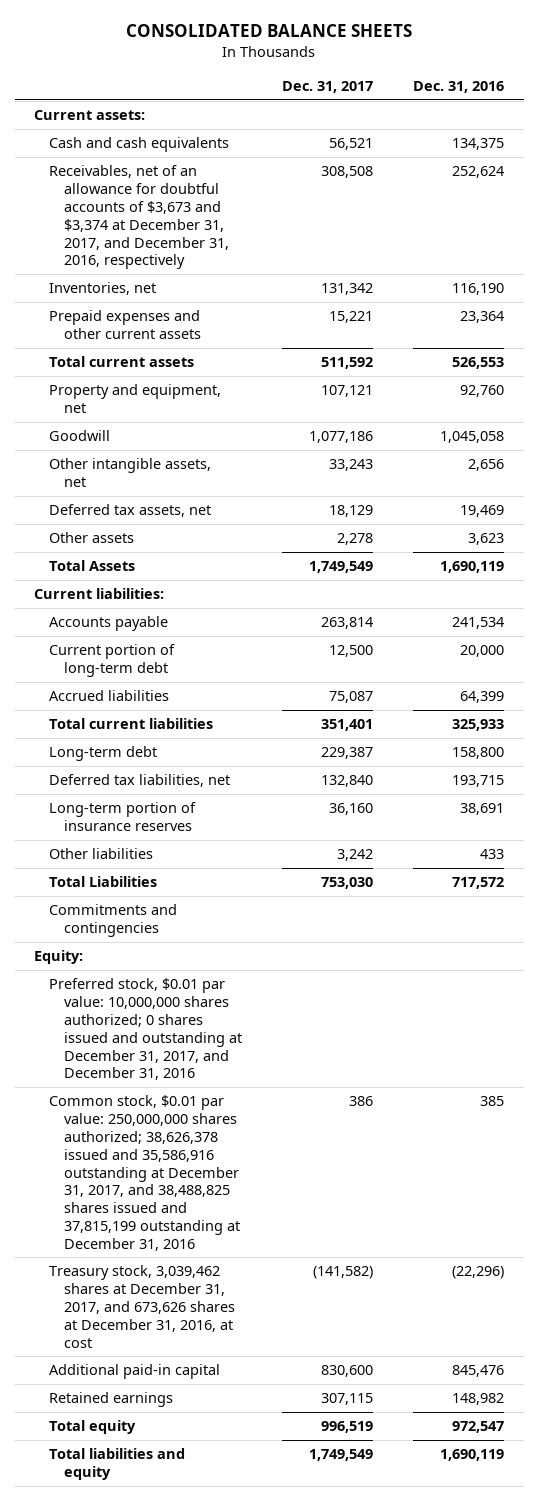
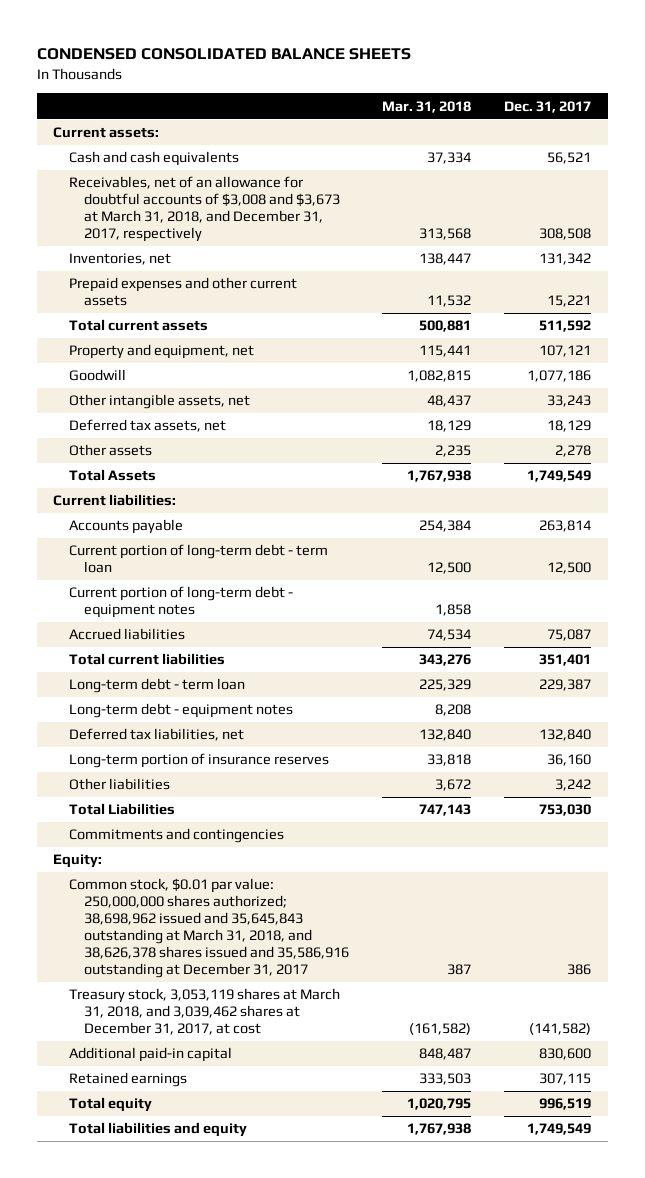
- CONSOLIDATED BALANCE SHEETS
+ CONDENSED CONSOLIDATED BALANCE SHEETS
- | Dec. 31, 2017 | Dec. 31, 2016
+ | Mar. 31, 2018 | Dec. 31, 2017
- Receivables, net of an allowance for doubtful accounts of $3,673 and $3,374 at December 31, 2017, and December 31, 2016, respectively | 308,508 | 252,624
+ Receivables, net of an allowance for doubtful accounts of $3,008 and $3,673 at March 31, 2018, and December 31, 2017, respectively | 313,568 | 308,508
- Current portion of long-term debt | 12,500 | 20,000
+ Current portion of long-term debt - term loan | 12,500 | 12,500
+ Current portion of long-term debt - equipment notes | 1,858 |
- Long-term debt | 229,387 | 158,800
+ Long-term debt - term loan | 225,329 | 229,387
+ Long-term debt - equipment notes | 8,208 |
- Preferred stock, $0.01 par value: 10,000,000 shares authorized; 0 shares issued and outstanding at December 31, 2017, and December 31, 2016
- Common stock, $0.01 par value: 250,000,000 shares authorized; 38,626,378 issued and 35,586,916 outstanding at December 31, 2017, and 38,488,825 shares issued and 37,815,199 outstanding at December 31, 2016 | 386 | 385
- Treasury stock, 3,039,462 shares at December 31, 2017, and 673,626 shares at December 31, 2016, at cost | (141,582) | (22,296)
+ Common stock, $0.01 par value: 250,000,000 shares authorized; 38,698,962 issued and 35,645,843 outstanding at March 31, 2018, and 38,626,378 shares issued and 35,586,916 outstanding at December 31, 2017 | 387 | 386
+ Treasury stock, 3,053,119 shares at March 31, 2018, and 3,039,462 shares at December 31, 2017, at cost | (161,582) | (141,582)

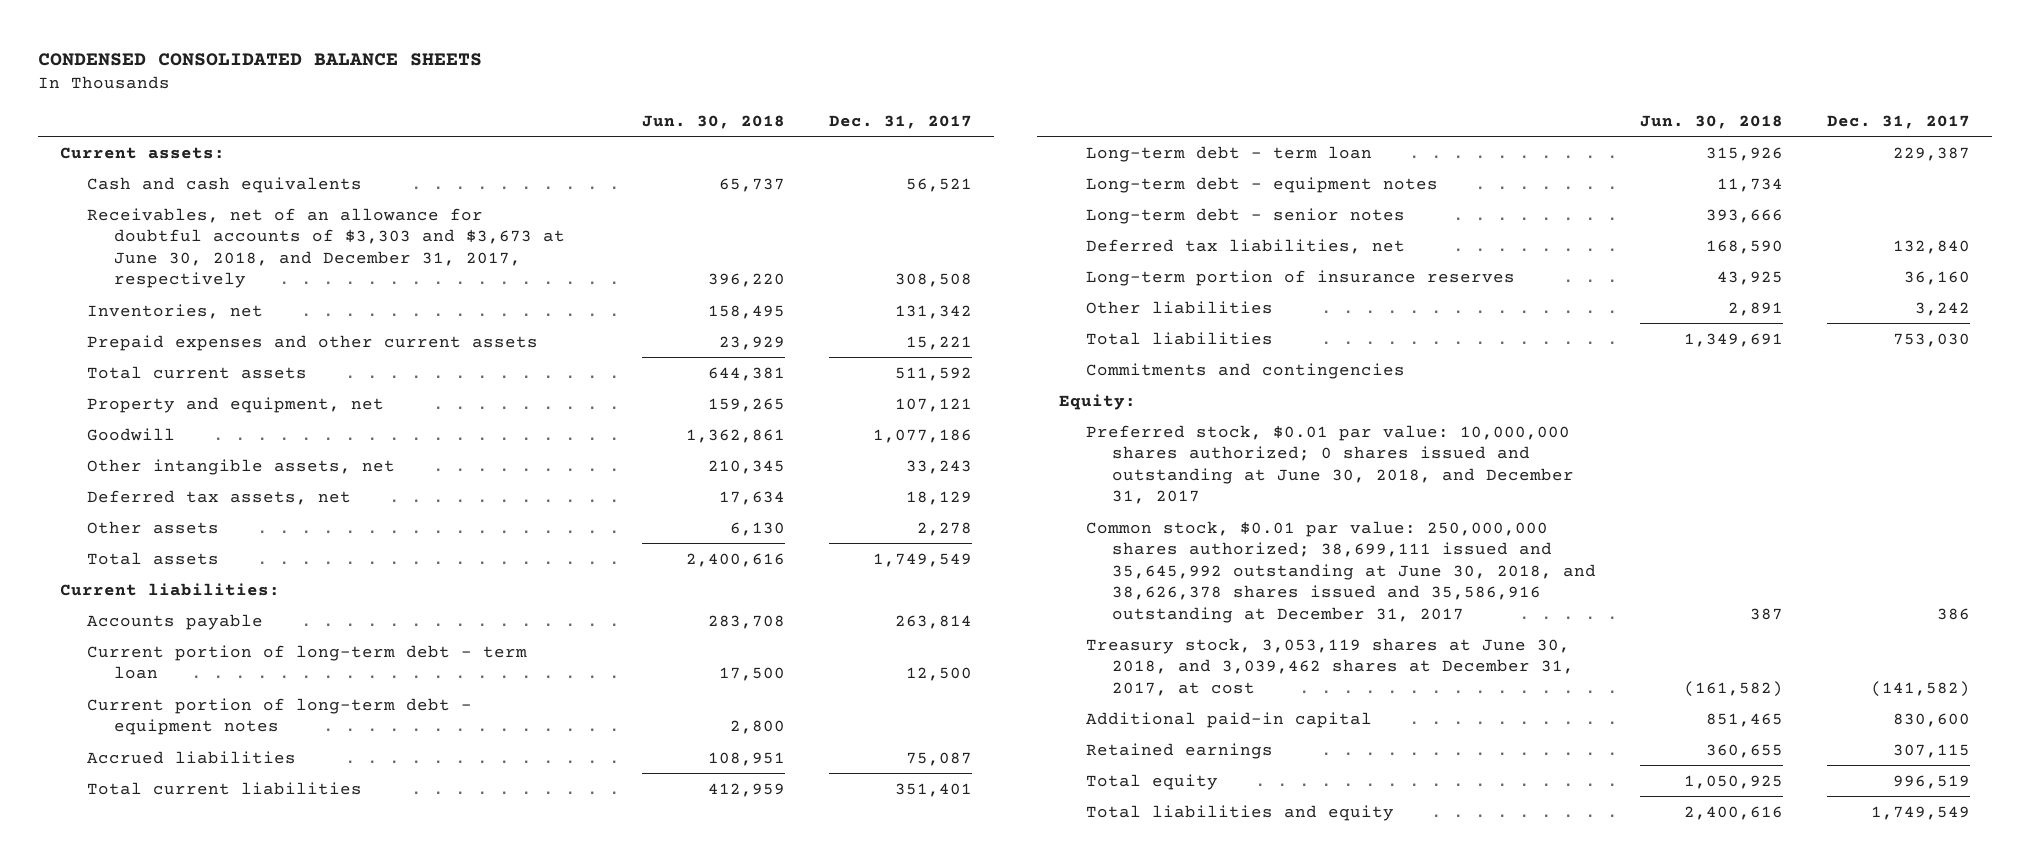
- | Mar. 31, 2018 | Dec. 31, 2017
+ | Jun. 30, 2018 | Dec. 31, 2017
- Receivables, net of an allowance for doubtful accounts of $3,008 and $3,673 at March 31, 2018, and December 31, 2017, respectively | 313,568 | 308,508
+ Receivables, net of an allowance for doubtful accounts of $3,303 and $3,673 at June 30, 2018, and December 31, 2017, respectively | 396,220 | 308,508
- Total Assets | 1,767,938 | 1,749,549
+ Total assets | 2,400,616 | 1,749,549
+ Long-term debt - senior notes | 393,666 |
- Total Liabilities | 747,143 | 753,030
+ Total liabilities | 1,349,691 | 753,030
- Common stock, $0.01 par value: 250,000,000 shares authorized; 38,698,962 issued and 35,645,843 outstanding at March 31, 2018, and 38,626,378 shares issued and 35,586,916 outstanding at December 31, 2017 | 387 | 386
- Treasury stock, 3,053,119 shares at March 31, 2018, and 3,039,462 shares at December 31, 2017, at cost | (161,582) | (141,582)
+ Preferred stock, $0.01 par value: 10,000,000 shares authorized; 0 shares issued and outstanding at June 30, 2018, and December 31, 2017
+ Common stock, $0.01 par value: 250,000,000 shares authorized; 38,699,111 issued and 35,645,992 outstanding at June 30, 2018, and 38,626,378 shares issued and 35,586,916 outstanding at December 31, 2017 | 387 | 386
+ Treasury stock, 3,053,119 shares at June 30, 2018, and 3,039,462 shares at December 31, 2017, at cost | (161,582) | (141,582)

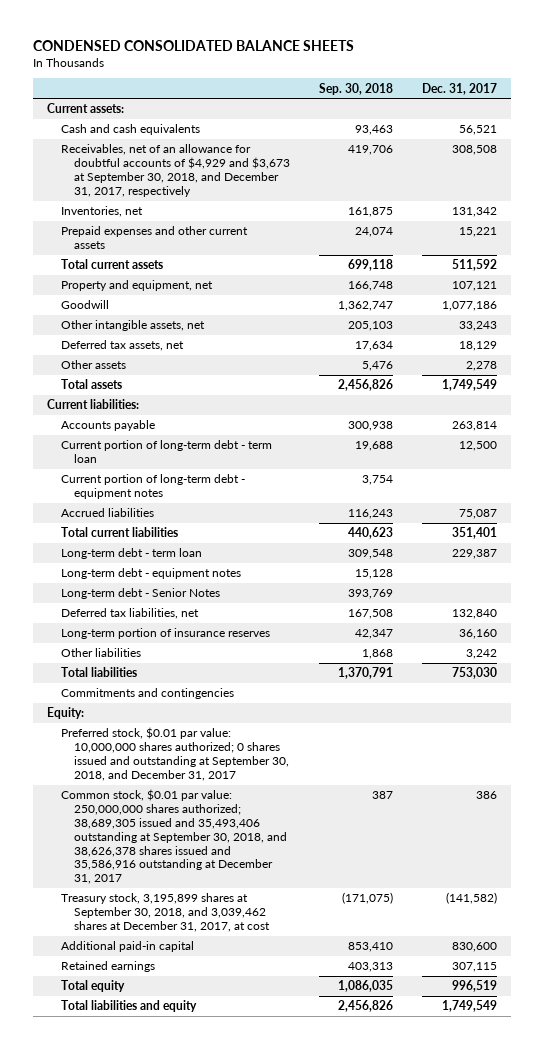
- | Jun. 30, 2018 | Dec. 31, 2017
+ | Sep. 30, 2018 | Dec. 31, 2017
- Receivables, net of an allowance for doubtful accounts of $3,303 and $3,673 at June 30, 2018, and December 31, 2017, respectively | 396,220 | 308,508
+ Receivables, net of an allowance for doubtful accounts of $4,929 and $3,673 at September 30, 2018, and December 31, 2017, respectively | 419,706 | 308,508
- Long-term debt - senior notes | 393,666 |
+ Long-term debt - Senior Notes | 393,769 |
- Preferred stock, $0.01 par value: 10,000,000 shares authorized; 0 shares issued and outstanding at June 30, 2018, and December 31, 2017
- Common stock, $0.01 par value: 250,000,000 shares authorized; 38,699,111 issued and 35,645,992 outstanding at June 30, 2018, and 38,626,378 shares issued and 35,586,916 outstanding at December 31, 2017 | 387 | 386
- Treasury stock, 3,053,119 shares at June 30, 2018, and 3,039,462 shares at December 31, 2017, at cost | (161,582) | (141,582)
+ Preferred stock, $0.01 par value: 10,000,000 shares authorized; 0 shares issued and outstanding at September 30, 2018, and December 31, 2017
+ Common stock, $0.01 par value: 250,000,000 shares authorized; 38,689,305 issued and 35,493,406 outstanding at September 30, 2018, and 38,626,378 shares issued and 35,586,916 outstanding at December 31, 2017 | 387 | 386
+ Treasury stock, 3,195,899 shares at September 30, 2018, and 3,039,462 shares at December 31, 2017, at cost | (171,075) | (141,582)

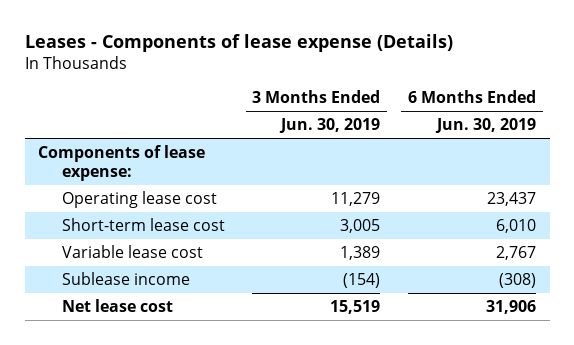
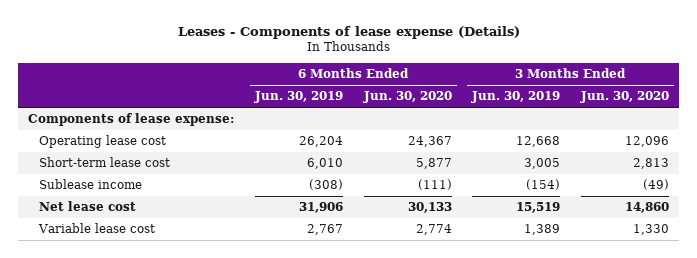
- | 3 Months Ended Jun. 30, 2019 | 6 Months Ended Jun. 30, 2019
+ | 6 Months Ended Jun. 30, 2019 | 6 Months Ended Jun. 30, 2020 | 3 Months Ended Jun. 30, 2019 | 3 Months Ended Jun. 30, 2020
- Operating lease cost | 11,279 | 23,437
+ Operating lease cost | 26,204 | 24,367 | 12,668 | 12,096
moved down: Variable lease cost | 2,767 | 2,774 | 1,389 | 1,330

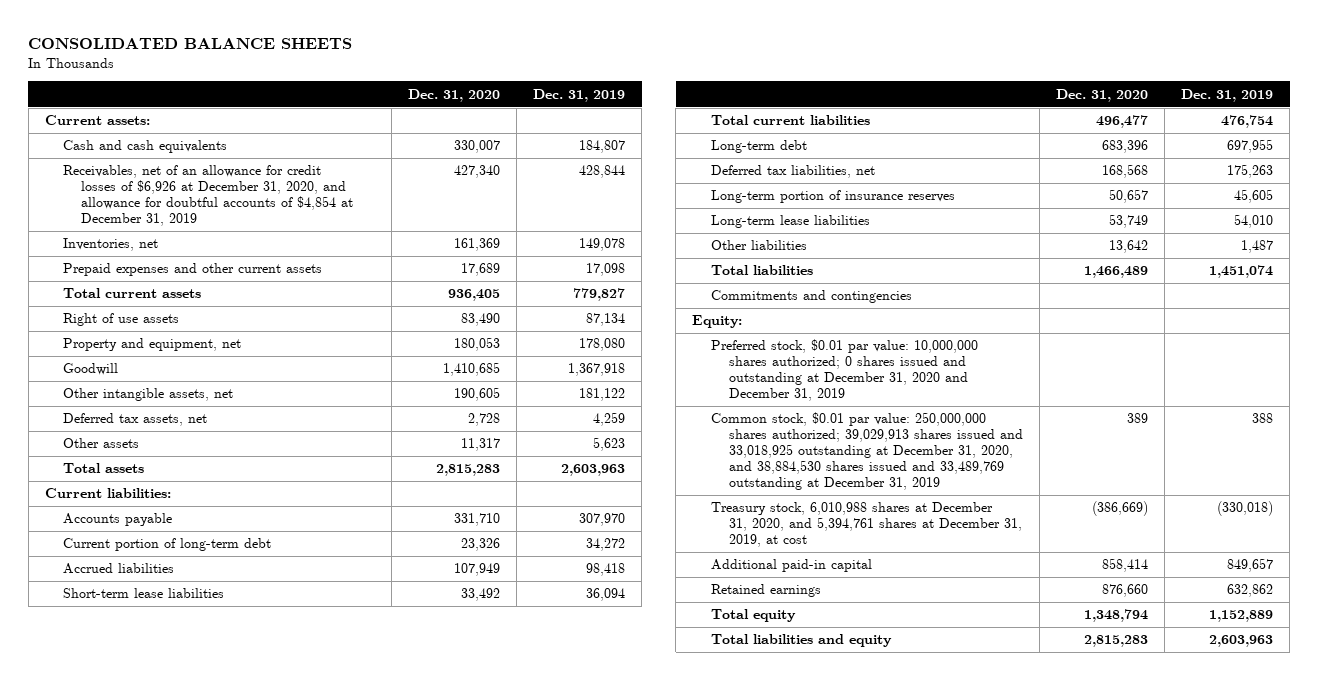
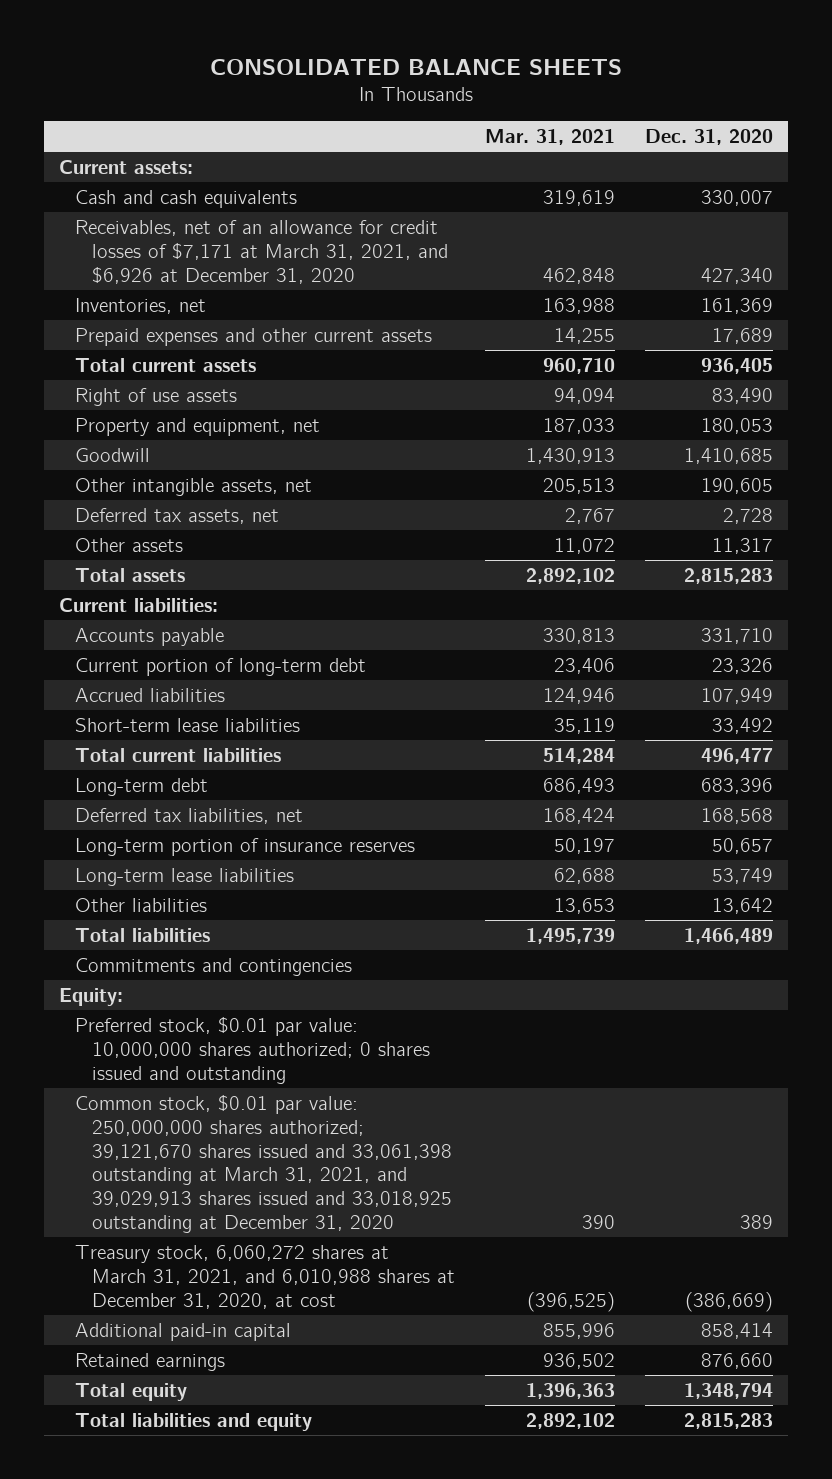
- | Dec. 31, 2020 | Dec. 31, 2019
+ | Mar. 31, 2021 | Dec. 31, 2020
- Receivables, net of an allowance for credit losses of $6,926 at December 31, 2020, and allowance for doubtful accounts of $4,854 at December 31, 2019 | 427,340 | 428,844
+ Receivables, net of an allowance for credit losses of $7,171 at March 31, 2021, and $6,926 at December 31, 2020 | 462,848 | 427,340
- Preferred stock, $0.01 par value: 10,000,000 shares authorized; 0 shares issued and outstanding at December 31, 2020 and December 31, 2019
- Common stock, $0.01 par value: 250,000,000 shares authorized; 39,029,913 shares issued and 33,018,925 outstanding at December 31, 2020, and 38,884,530 shares issued and 33,489,769 outstanding at December 31, 2019 | 389 | 388
- Treasury stock, 6,010,988 shares at December 31, 2020, and 5,394,761 shares at December 31, 2019, at cost | (386,669) | (330,018)
+ Preferred stock, $0.01 par value: 10,000,000 shares authorized; 0 shares issued and outstanding
+ Common stock, $0.01 par value: 250,000,000 shares authorized; 39,121,670 shares issued and 33,061,398 outstanding at March 31, 2021, and 39,029,913 shares issued and 33,018,925 outstanding at December 31, 2020 | 390 | 389
+ Treasury stock, 6,060,272 shares at March 31, 2021, and 6,010,988 shares at December 31, 2020, at cost | (396,525) | (386,669)

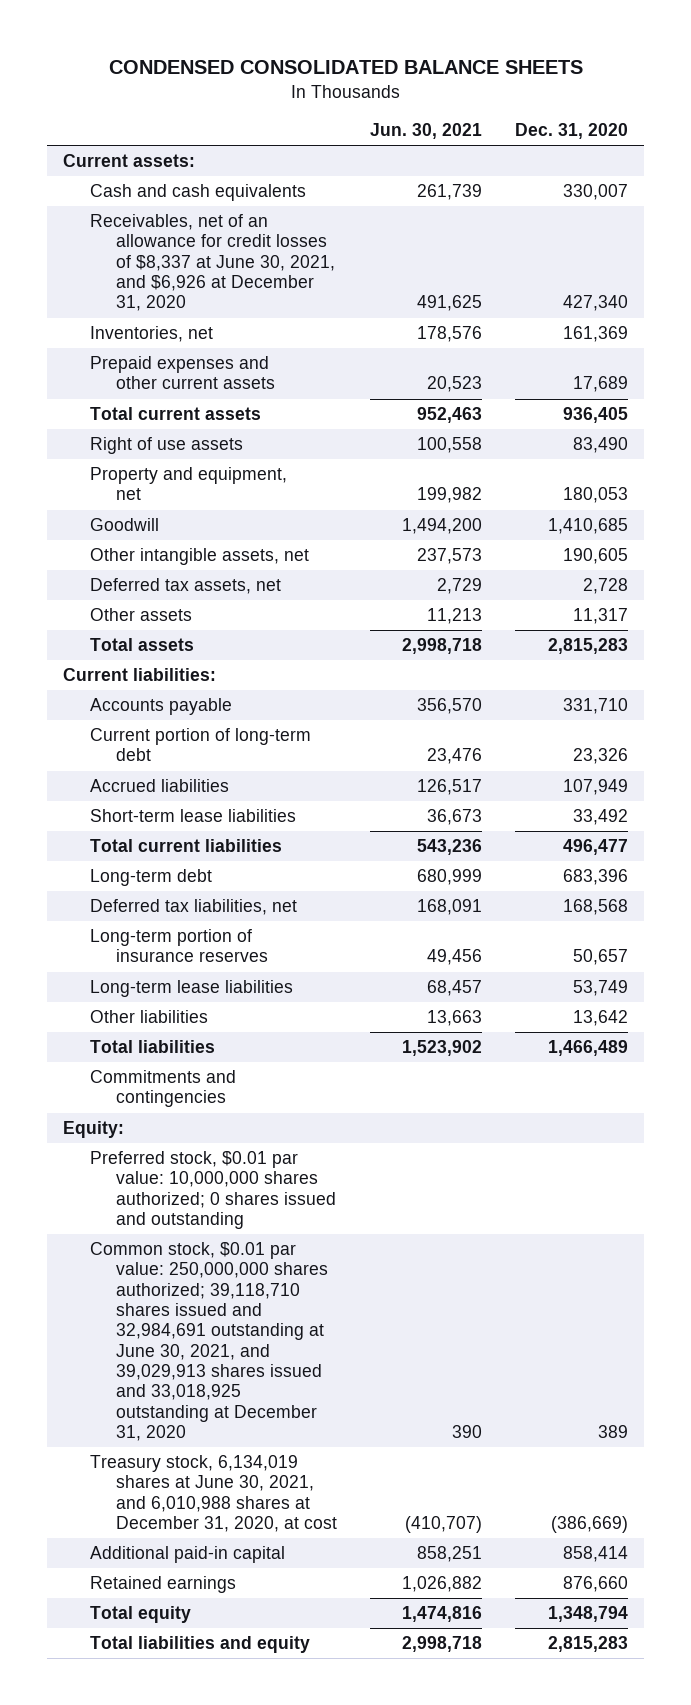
- CONSOLIDATED BALANCE SHEETS
+ CONDENSED CONSOLIDATED BALANCE SHEETS
- | Mar. 31, 2021 | Dec. 31, 2020
+ | Jun. 30, 2021 | Dec. 31, 2020
- Receivables, net of an allowance for credit losses of $7,171 at March 31, 2021, and $6,926 at December 31, 2020 | 462,848 | 427,340
+ Receivables, net of an allowance for credit losses of $8,337 at June 30, 2021, and $6,926 at December 31, 2020 | 491,625 | 427,340
- Common stock, $0.01 par value: 250,000,000 shares authorized; 39,121,670 shares issued and 33,061,398 outstanding at March 31, 2021, and 39,029,913 shares issued and 33,018,925 outstanding at December 31, 2020 | 390 | 389
- Treasury stock, 6,060,272 shares at March 31, 2021, and 6,010,988 shares at December 31, 2020, at cost | (396,525) | (386,669)
+ Common stock, $0.01 par value: 250,000,000 shares authorized; 39,118,710 shares issued and 32,984,691 outstanding at June 30, 2021, and 39,029,913 shares issued and 33,018,925 outstanding at December 31, 2020 | 390 | 389
+ Treasury stock, 6,134,019 shares at June 30, 2021, and 6,010,988 shares at December 31, 2020, at cost | (410,707) | (386,669)

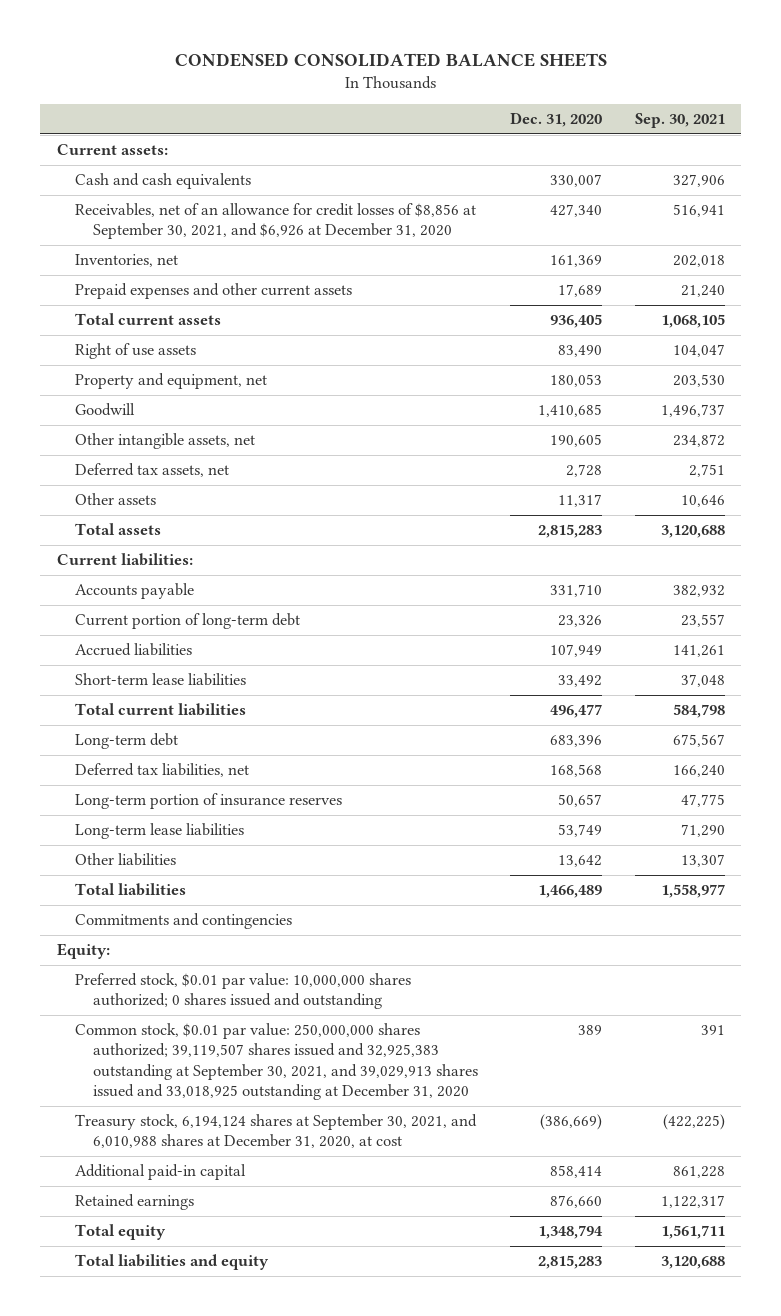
- | Jun. 30, 2021 | Dec. 31, 2020
+ | Dec. 31, 2020 | Sep. 30, 2021
- Receivables, net of an allowance for credit losses of $8,337 at June 30, 2021, and $6,926 at December 31, 2020 | 491,625 | 427,340
+ Receivables, net of an allowance for credit losses of $8,856 at September 30, 2021, and $6,926 at December 31, 2020 | 427,340 | 516,941
- Common stock, $0.01 par value: 250,000,000 shares authorized; 39,118,710 shares issued and 32,984,691 outstanding at June 30, 2021, and 39,029,913 shares issued and 33,018,925 outstanding at December 31, 2020 | 390 | 389
- Treasury stock, 6,134,019 shares at June 30, 2021, and 6,010,988 shares at December 31, 2020, at cost | (410,707) | (386,669)
+ Common stock, $0.01 par value: 250,000,000 shares authorized; 39,119,507 shares issued and 32,925,383 outstanding at September 30, 2021, and 39,029,913 shares issued and 33,018,925 outstanding at December 31, 2020 | 389 | 391
+ Treasury stock, 6,194,124 shares at September 30, 2021, and 6,010,988 shares at December 31, 2020, at cost | (386,669) | (422,225)

